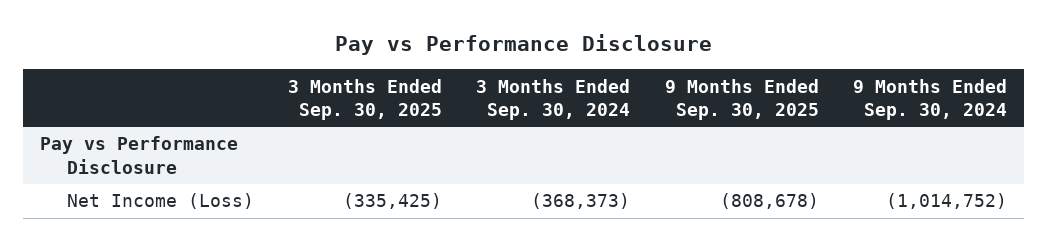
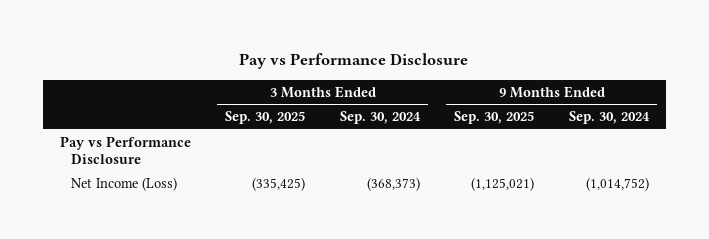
- Net Income (Loss) | (335,425) | (368,373) | (808,678) | (1,014,752)
+ Net Income (Loss) | (335,425) | (368,373) | (1,125,021) | (1,014,752)

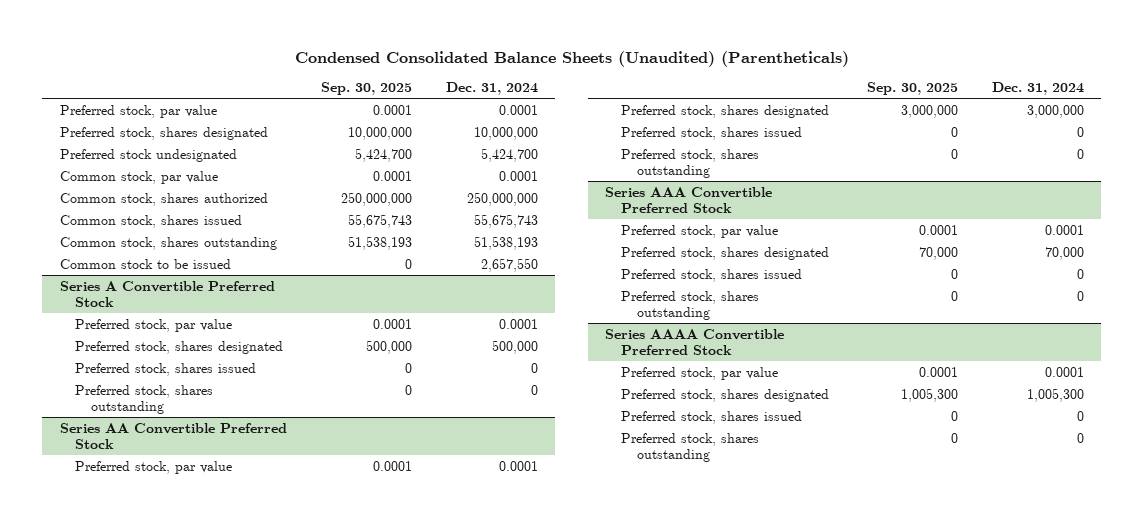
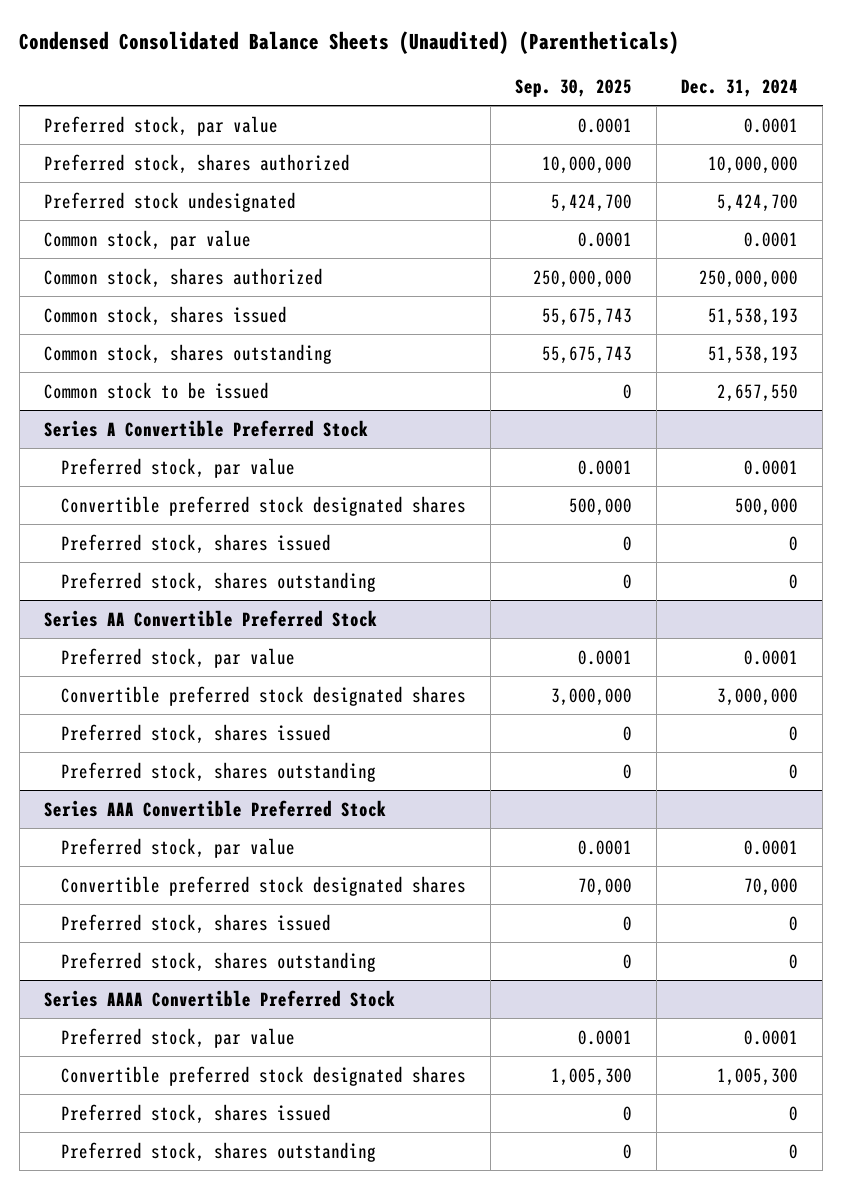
- Preferred stock, shares designated | 10,000,000 | 10,000,000
+ Preferred stock, shares authorized | 10,000,000 | 10,000,000
- Common stock, shares issued | 55,675,743 | 55,675,743
- Common stock, shares outstanding | 51,538,193 | 51,538,193
+ Common stock, shares issued | 55,675,743 | 51,538,193
+ Common stock, shares outstanding | 55,675,743 | 51,538,193
@ Series A Convertible Preferred Stock
- Preferred stock, shares designated | 500,000 | 500,000
+ Convertible preferred stock designated shares | 500,000 | 500,000
@ Series AA Convertible Preferred Stock
- Preferred stock, shares designated | 3,000,000 | 3,000,000
+ Convertible preferred stock designated shares | 3,000,000 | 3,000,000
@ Series AAA Convertible Preferred Stock
- Preferred stock, shares designated | 70,000 | 70,000
+ Convertible preferred stock designated shares | 70,000 | 70,000
@ Series AAAA Convertible Preferred Stock
- Preferred stock, shares designated | 1,005,300 | 1,005,300
+ Convertible preferred stock designated shares | 1,005,300 | 1,005,300

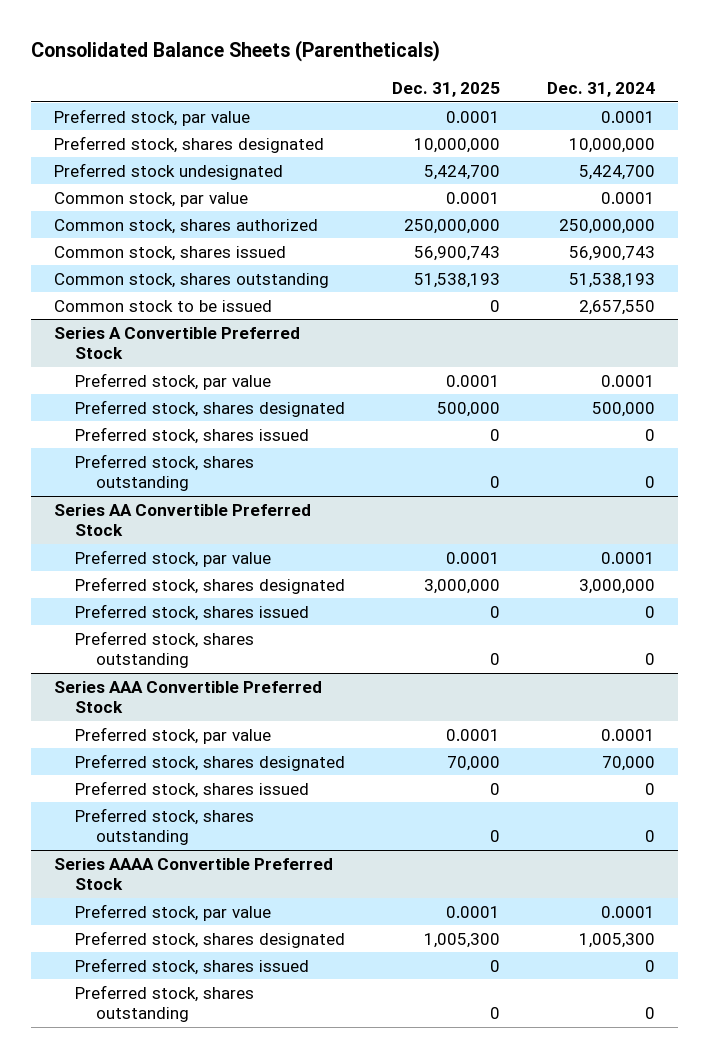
- Condensed Consolidated Balance Sheets (Unaudited) (Parentheticals)
+ Consolidated Balance Sheets (Parentheticals)
- | Sep. 30, 2025 | Dec. 31, 2024
+ | Dec. 31, 2025 | Dec. 31, 2024
- Preferred stock, shares authorized | 10,000,000 | 10,000,000
+ Preferred stock, shares designated | 10,000,000 | 10,000,000
- Common stock, shares issued | 55,675,743 | 51,538,193
+ Common stock, shares issued | 56,900,743 | 56,900,743
@ Series A Convertible Preferred Stock
- Convertible preferred stock designated shares | 500,000 | 500,000
+ Preferred stock, shares designated | 500,000 | 500,000
@ Series AA Convertible Preferred Stock
- Convertible preferred stock designated shares | 3,000,000 | 3,000,000
+ Preferred stock, shares designated | 3,000,000 | 3,000,000
@ Series AAA Convertible Preferred Stock
- Convertible preferred stock designated shares | 70,000 | 70,000
+ Preferred stock, shares designated | 70,000 | 70,000
@ Series AAAA Convertible Preferred Stock
- Convertible preferred stock designated shares | 1,005,300 | 1,005,300
+ Preferred stock, shares designated | 1,005,300 | 1,005,300

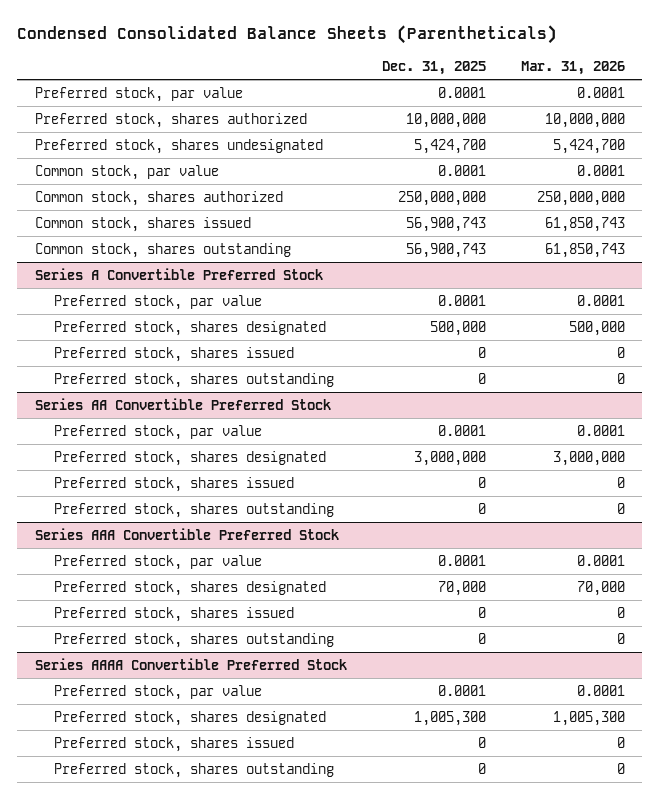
- Consolidated Balance Sheets (Parentheticals)
+ Condensed Consolidated Balance Sheets (Parentheticals)
- | Dec. 31, 2025 | Dec. 31, 2024
+ | Dec. 31, 2025 | Mar. 31, 2026
- Preferred stock, shares designated | 10,000,000 | 10,000,000
- Preferred stock undesignated | 5,424,700 | 5,424,700
+ Preferred stock, shares authorized | 10,000,000 | 10,000,000
+ Preferred stock, shares undesignated | 5,424,700 | 5,424,700
- Common stock, shares outstanding | 51,538,193 | 51,538,193
- Common stock to be issued | 0 | 2,657,550
+ Common stock, shares outstanding | 56,900,743 | 61,850,743

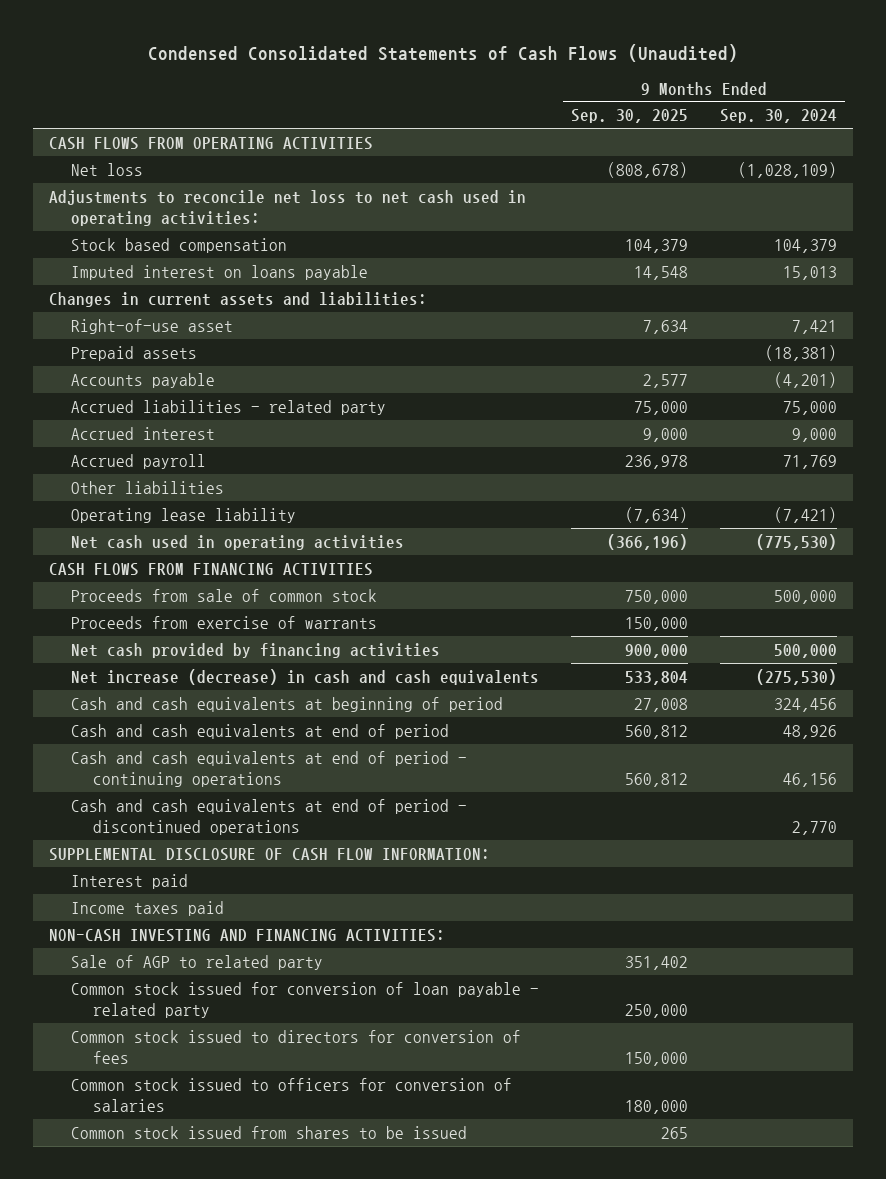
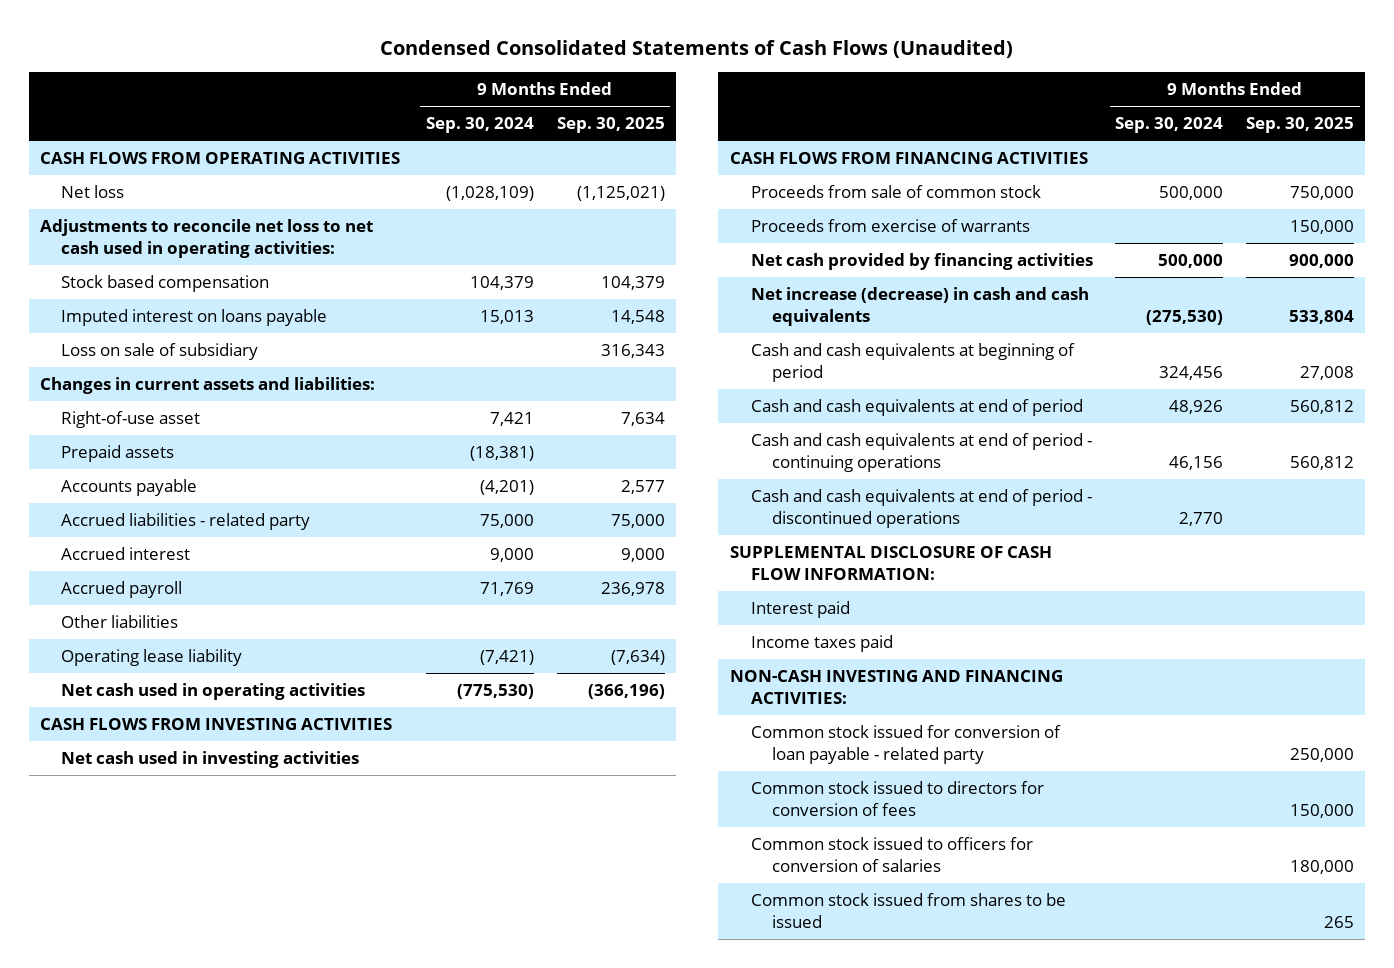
- | 9 Months Ended Sep. 30, 2025 | 9 Months Ended Sep. 30, 2024
+ | 9 Months Ended Sep. 30, 2024 | 9 Months Ended Sep. 30, 2025
- Net loss | (808,678) | (1,028,109)
+ Net loss | (1,028,109) | (1,125,021)
+ Loss on sale of subsidiary | | 316,343
+ CASH FLOWS FROM INVESTING ACTIVITIES
+ Net cash used in investing activities
- Sale of AGP to related party | 351,402 |

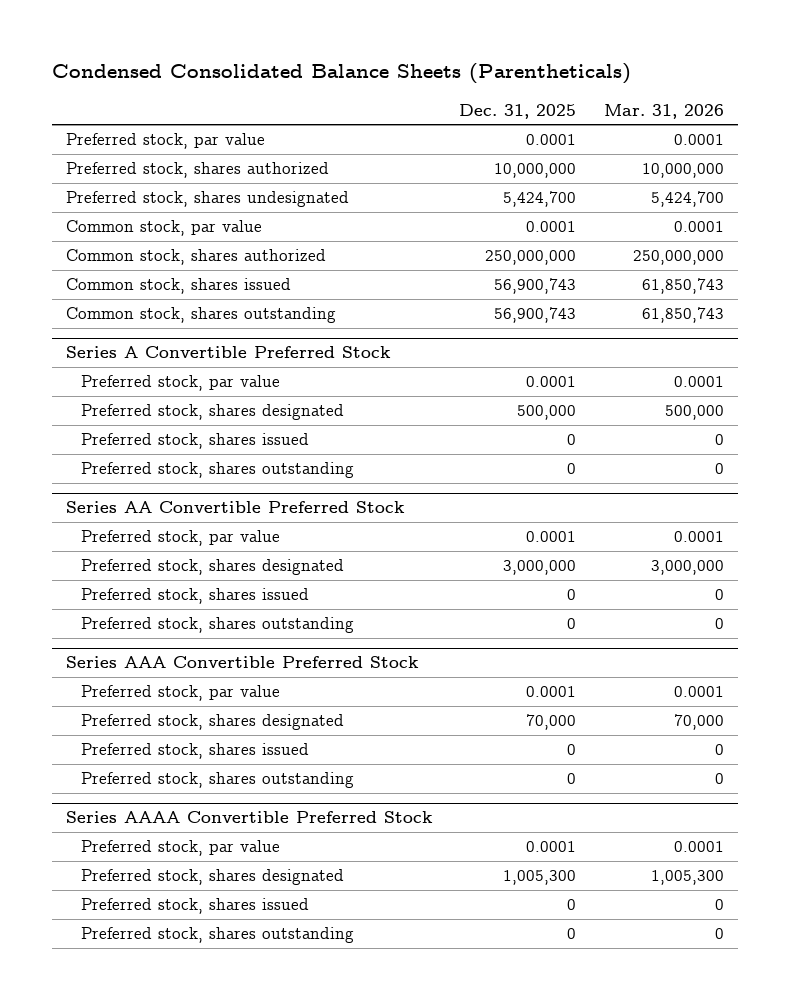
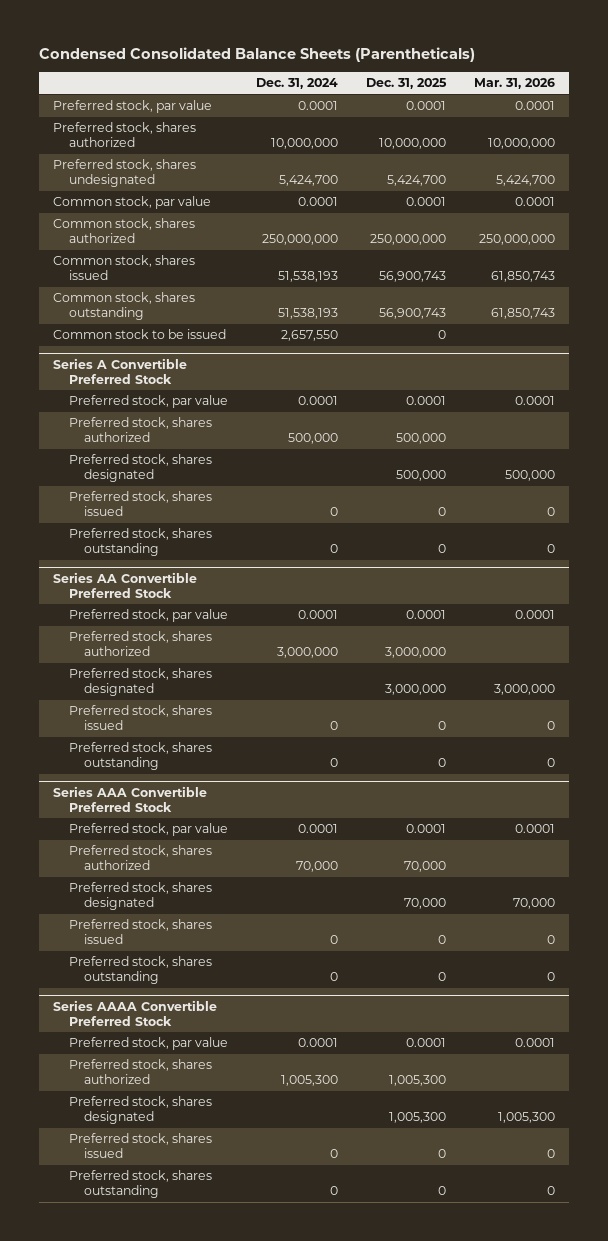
- | Dec. 31, 2025 | Mar. 31, 2026
+ | Dec. 31, 2024 | Dec. 31, 2025 | Mar. 31, 2026
+ Common stock to be issued | 2,657,550 | 0 |
@ Series A Convertible Preferred Stock
+ Preferred stock, shares authorized | 500,000 | 500,000 |
@ Series AA Convertible Preferred Stock
+ Preferred stock, shares authorized | 3,000,000 | 3,000,000 |
@ Series AAA Convertible Preferred Stock
+ Preferred stock, shares authorized | 70,000 | 70,000 |
@ Series AAAA Convertible Preferred Stock
+ Preferred stock, shares authorized | 1,005,300 | 1,005,300 |

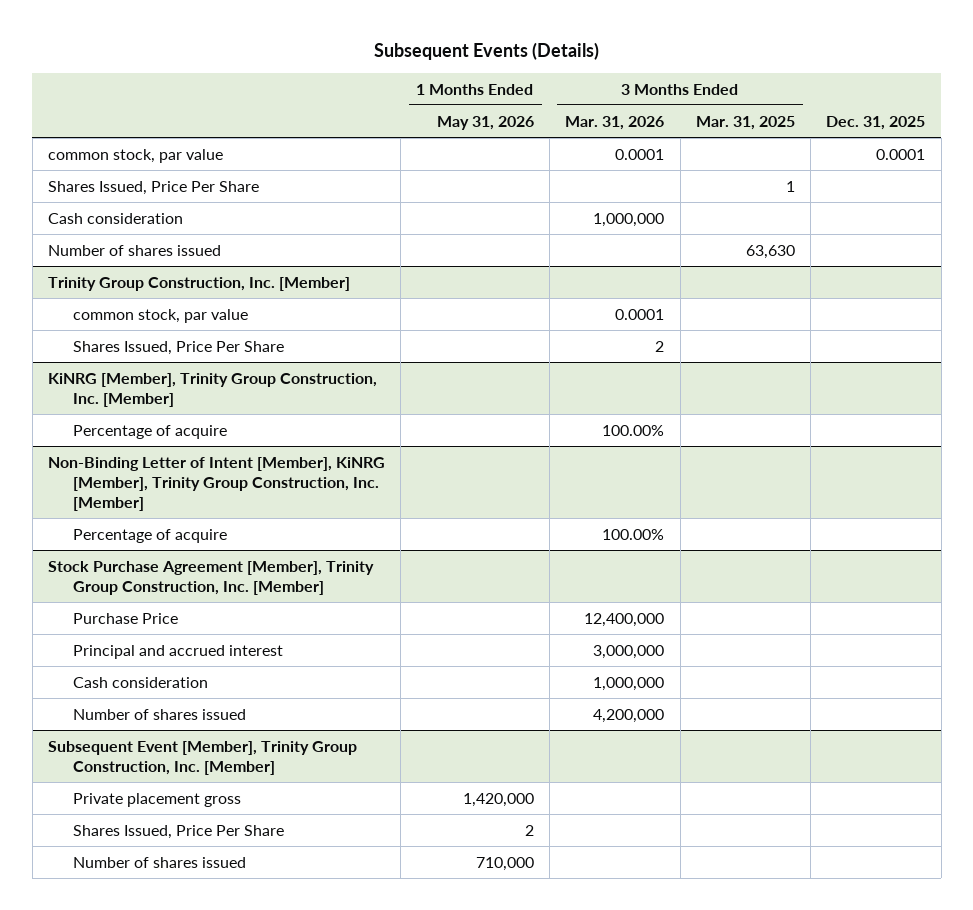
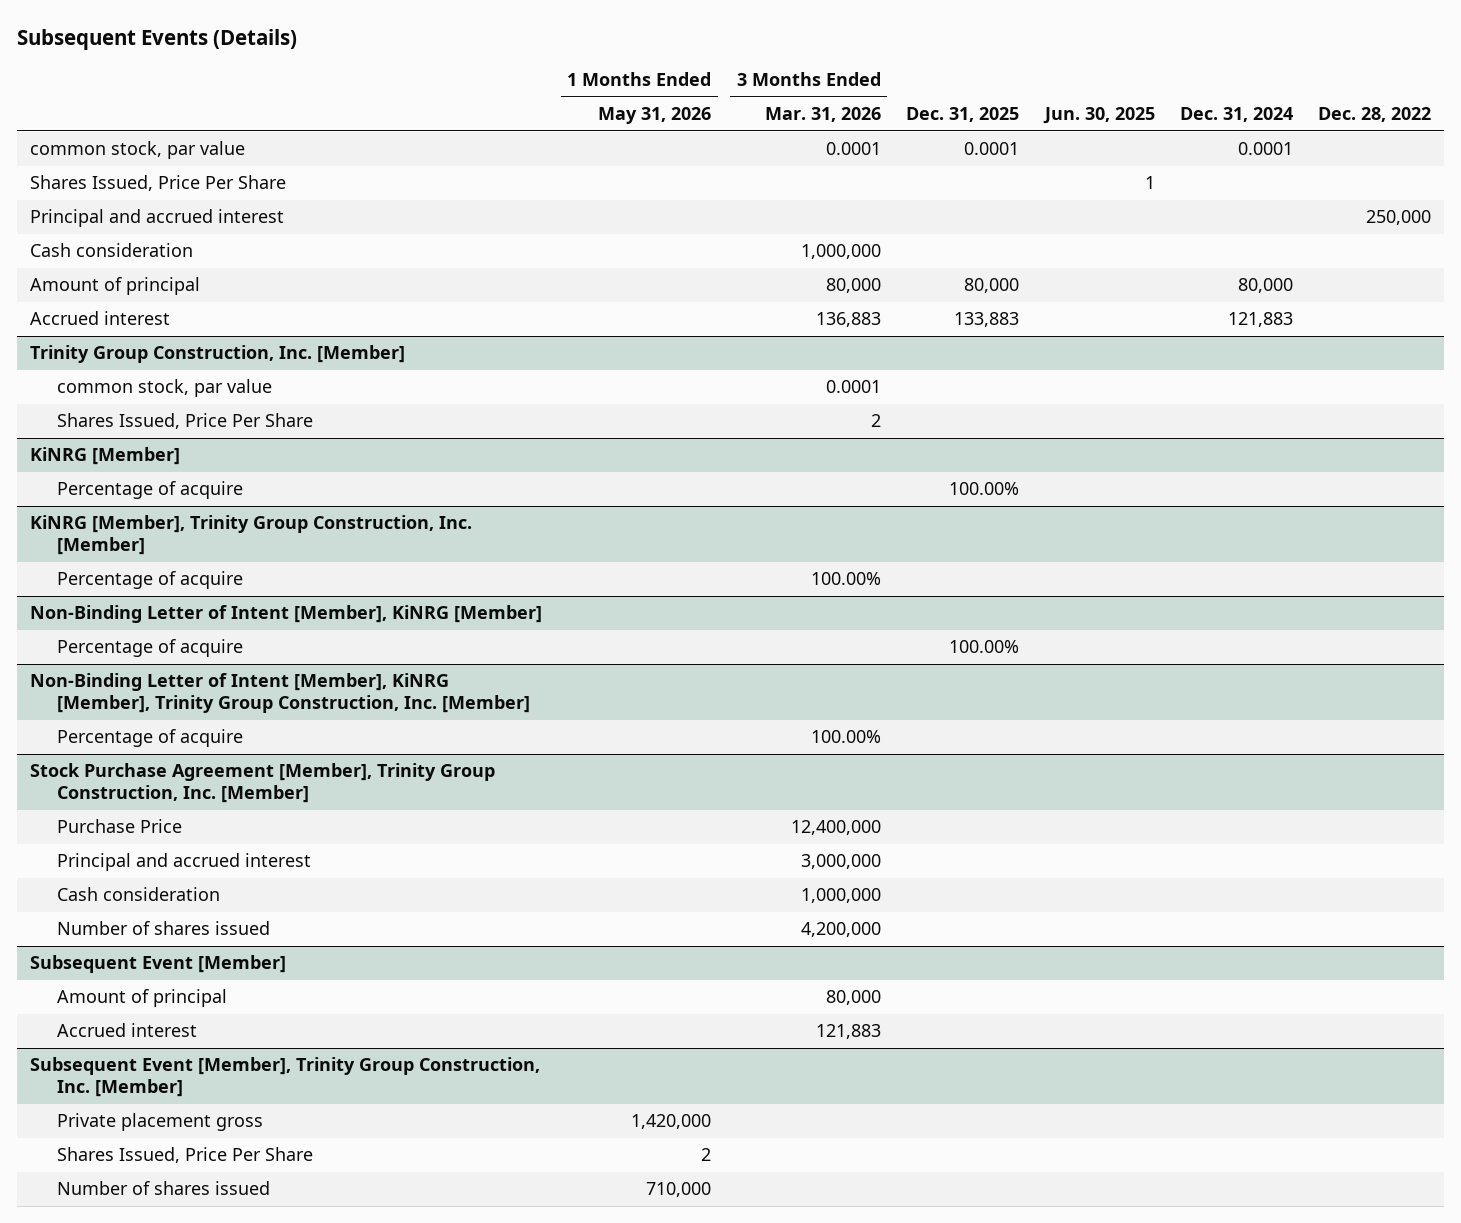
- | 1 Months Ended May 31, 2026 | 3 Months Ended Mar. 31, 2026 | 3 Months Ended Mar. 31, 2025 | Dec. 31, 2025
+ | 1 Months Ended May 31, 2026 | 3 Months Ended Mar. 31, 2026 | Dec. 31, 2025 | Jun. 30, 2025 | Dec. 31, 2024 | Dec. 28, 2022
+ Principal and accrued interest | | | | | | 250,000
- Number of shares issued | | | 63,630 |
+ Amount of principal | | 80,000 | 80,000 | | 80,000 |
+ Accrued interest | | 136,883 | 133,883 | | 121,883 |
+ KiNRG [Member]
+ Percentage of acquire | | | 100.00% | | |
+ Non-Binding Letter of Intent [Member], KiNRG [Member]
+ Percentage of acquire | | | 100.00% | | |
+ Subsequent Event [Member]
+ Amount of principal | | 80,000 | | | |
+ Accrued interest | | 121,883 | | | |

